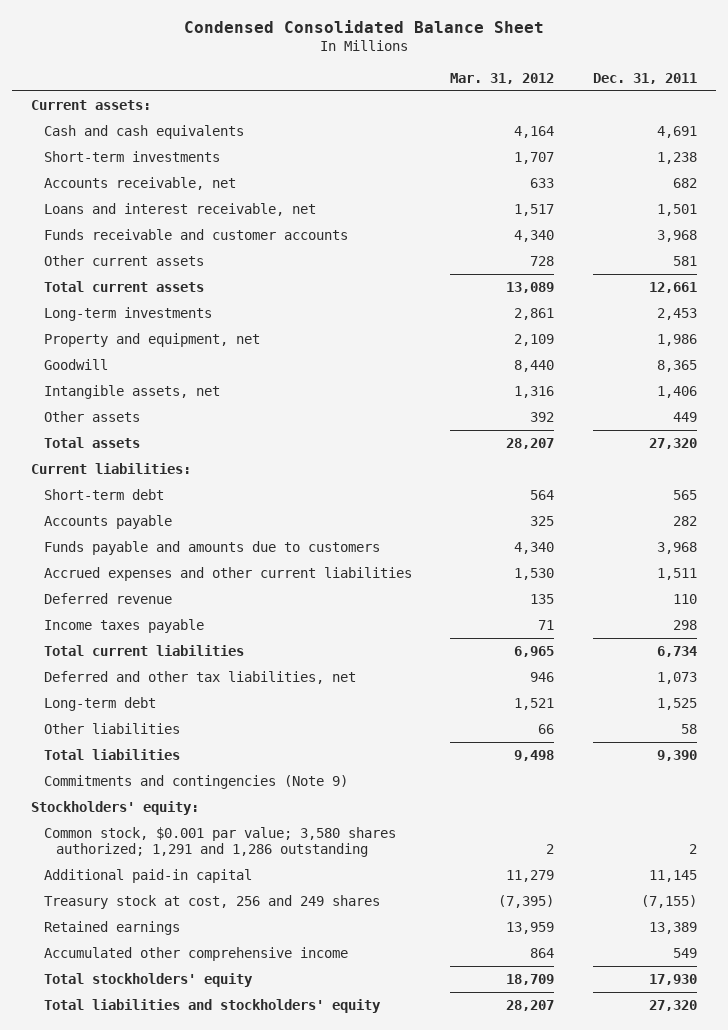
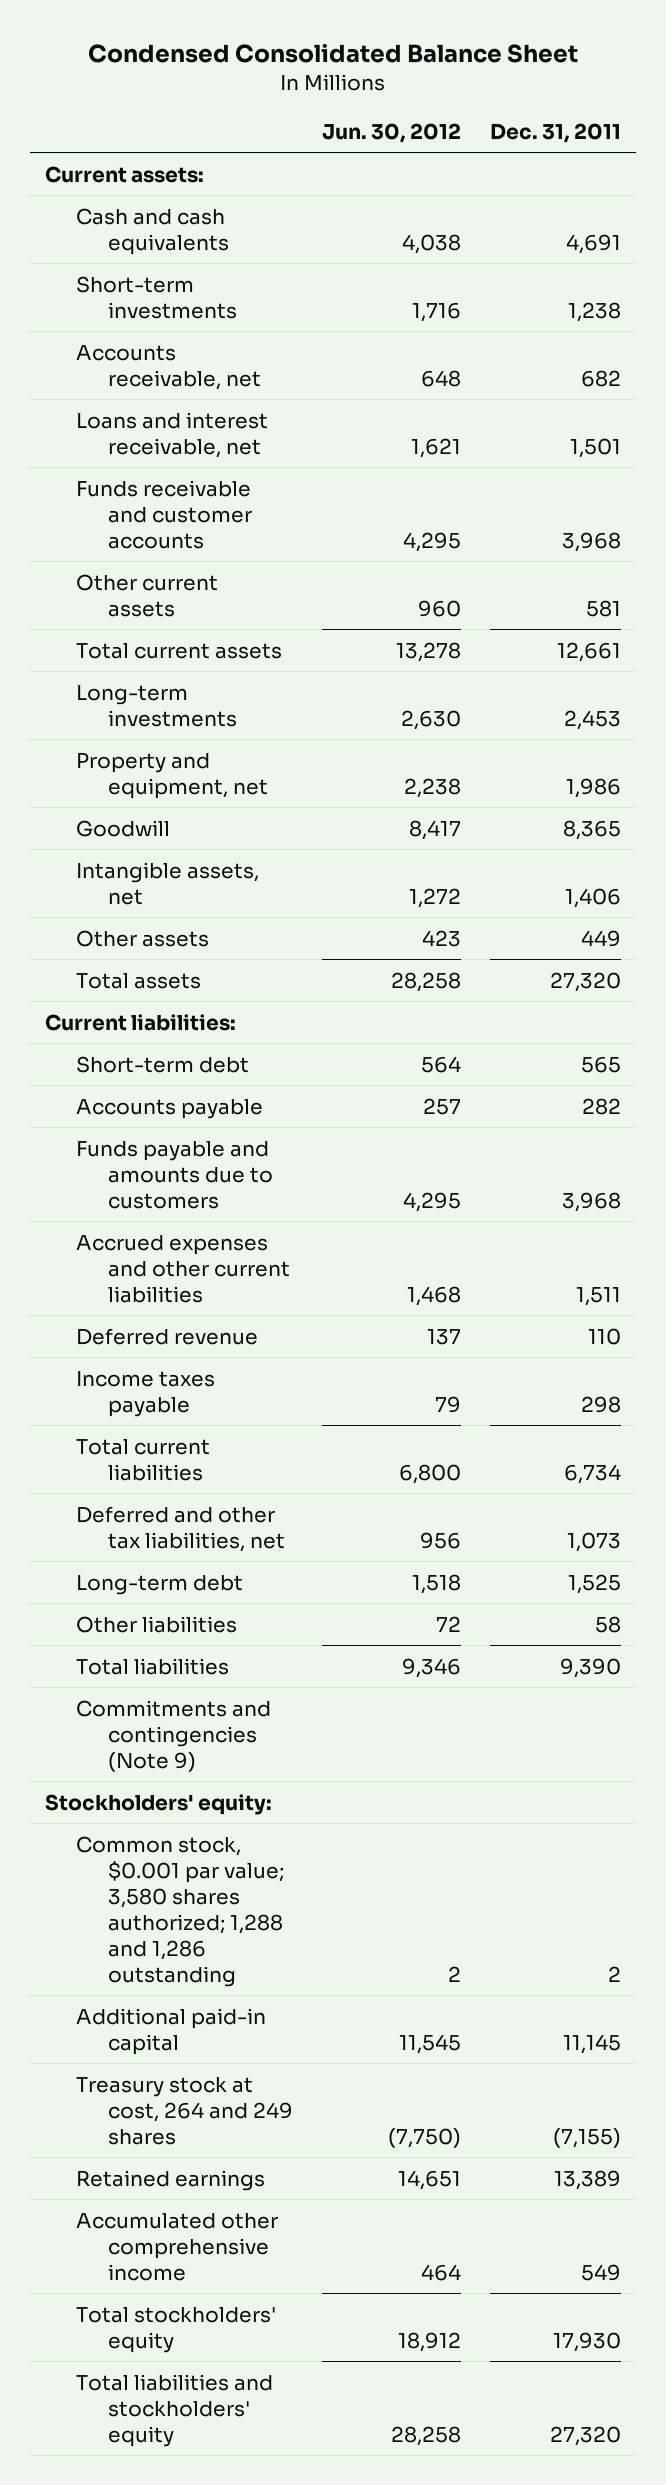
- | Mar. 31, 2012 | Dec. 31, 2011
+ | Jun. 30, 2012 | Dec. 31, 2011
- Common stock, $0.001 par value; 3,580 shares authorized; 1,291 and 1,286 outstanding | 2 | 2
+ Common stock, $0.001 par value; 3,580 shares authorized; 1,288 and 1,286 outstanding | 2 | 2
- Treasury stock at cost, 256 and 249 shares | (7,395) | (7,155)
+ Treasury stock at cost, 264 and 249 shares | (7,750) | (7,155)

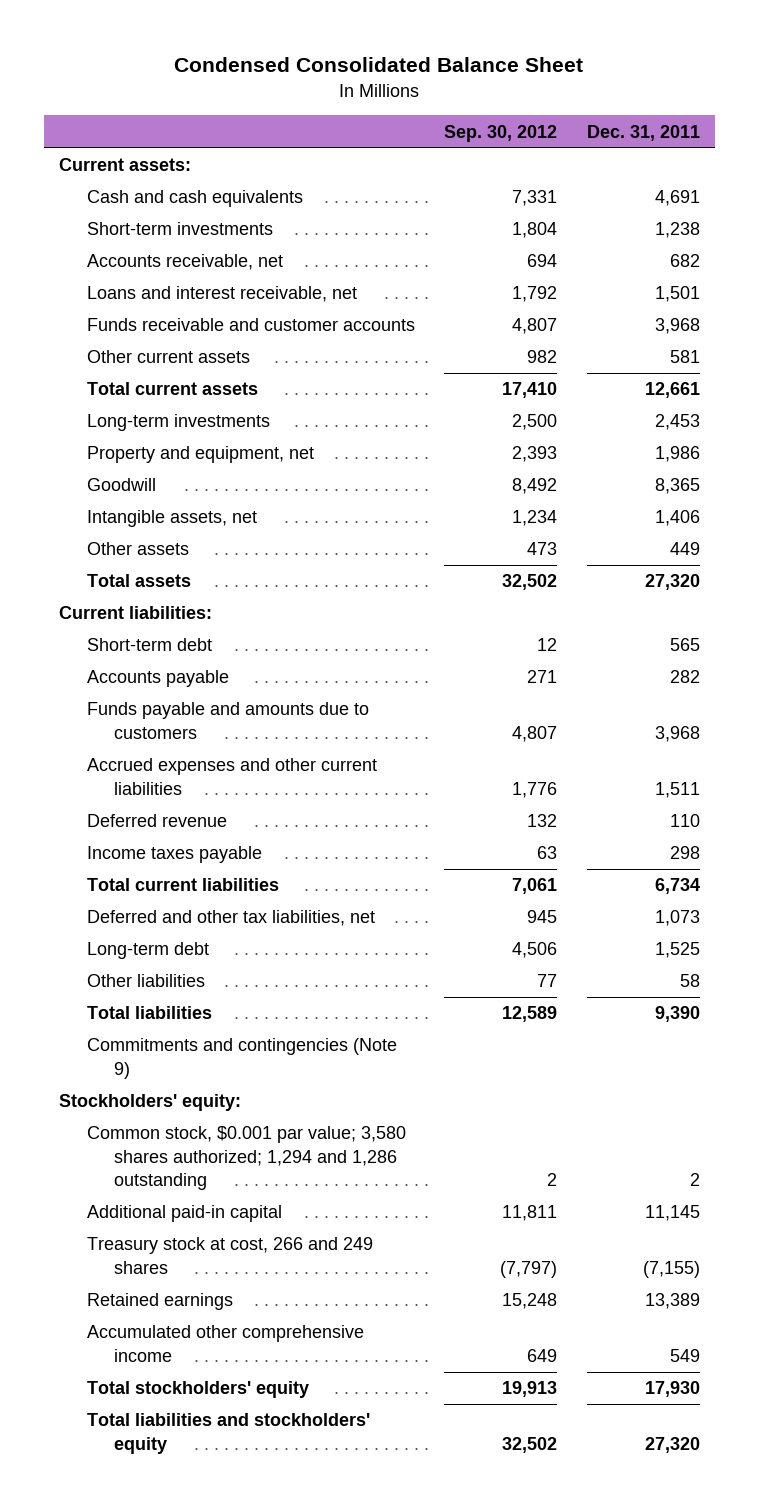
- | Jun. 30, 2012 | Dec. 31, 2011
+ | Sep. 30, 2012 | Dec. 31, 2011
- Common stock, $0.001 par value; 3,580 shares authorized; 1,288 and 1,286 outstanding | 2 | 2
+ Common stock, $0.001 par value; 3,580 shares authorized; 1,294 and 1,286 outstanding | 2 | 2
- Treasury stock at cost, 264 and 249 shares | (7,750) | (7,155)
+ Treasury stock at cost, 266 and 249 shares | (7,797) | (7,155)

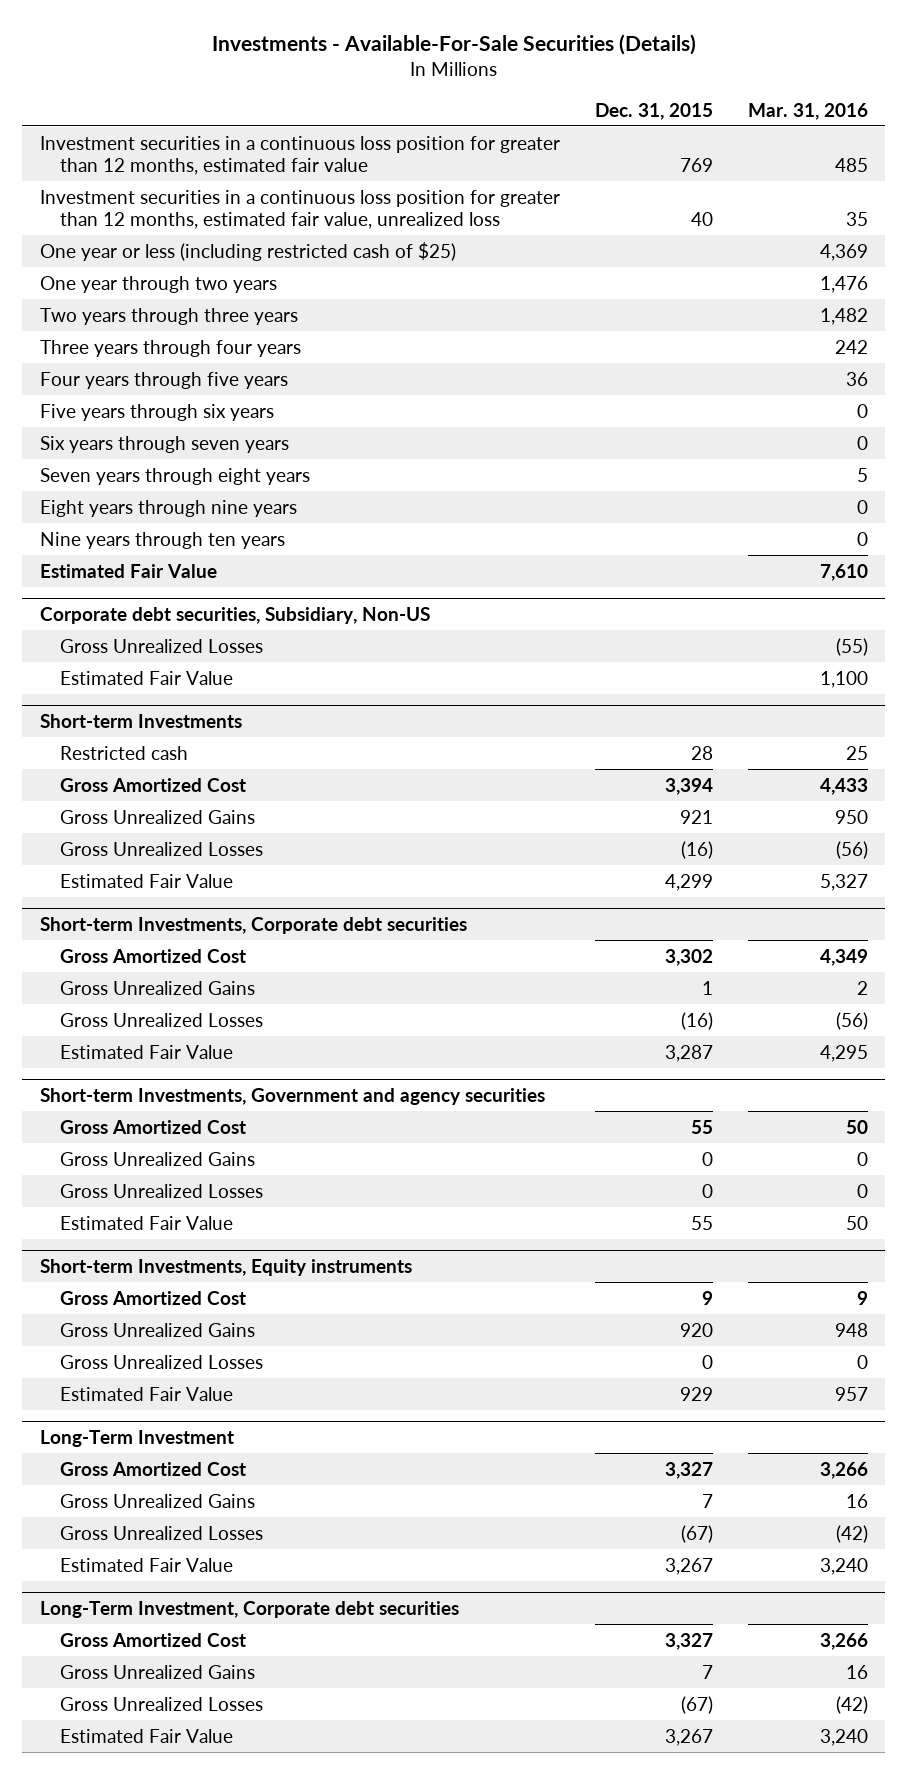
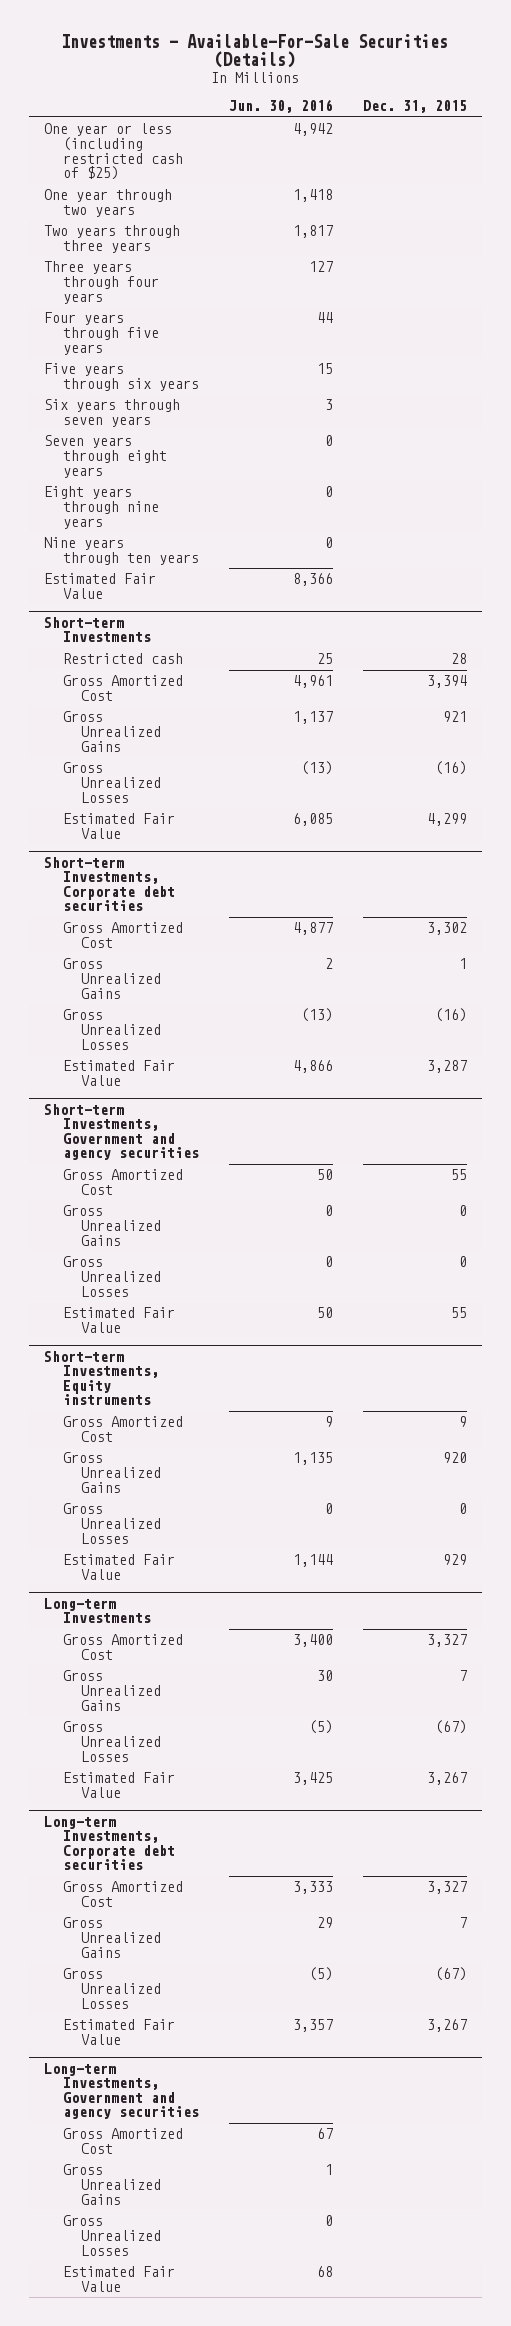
- | Dec. 31, 2015 | Mar. 31, 2016
+ | Jun. 30, 2016 | Dec. 31, 2015
- Investment securities in a continuous loss position for greater than 12 months, estimated fair value | 769 | 485
- Investment securities in a continuous loss position for greater than 12 months, estimated fair value, unrealized loss | 40 | 35
- Corporate debt securities, Subsidiary, Non-US
- Gross Unrealized Losses | | (55)
- Estimated Fair Value | | 1,100
- Long-Term Investment
+ Long-term Investments
- Long-Term Investment, Corporate debt securities
+ Long-term Investments, Corporate debt securities
+ Long-term Investments, Government and agency securities
+ Gross Amortized Cost | 67 |
+ Gross Unrealized Gains | 1 |
+ Gross Unrealized Losses | 0 |
+ Estimated Fair Value | 68 |

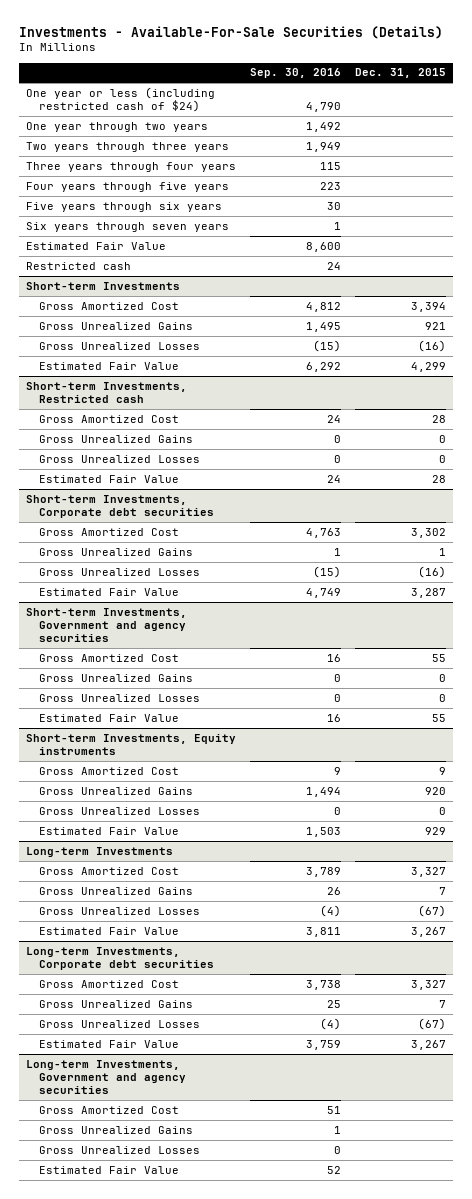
- | Jun. 30, 2016 | Dec. 31, 2015
+ | Sep. 30, 2016 | Dec. 31, 2015
- One year or less (including restricted cash of $25) | 4,942 |
+ One year or less (including restricted cash of $24) | 4,790 |
- Seven years through eight years | 0 |
- Eight years through nine years | 0 |
- Nine years through ten years | 0 |
+ Restricted cash | 24 |
@ Short-term Investments
- Restricted cash | 25 | 28
+ Short-term Investments, Restricted cash
+ Gross Amortized Cost | 24 | 28
+ Gross Unrealized Gains | 0 | 0
+ Gross Unrealized Losses | 0 | 0
+ Estimated Fair Value | 24 | 28

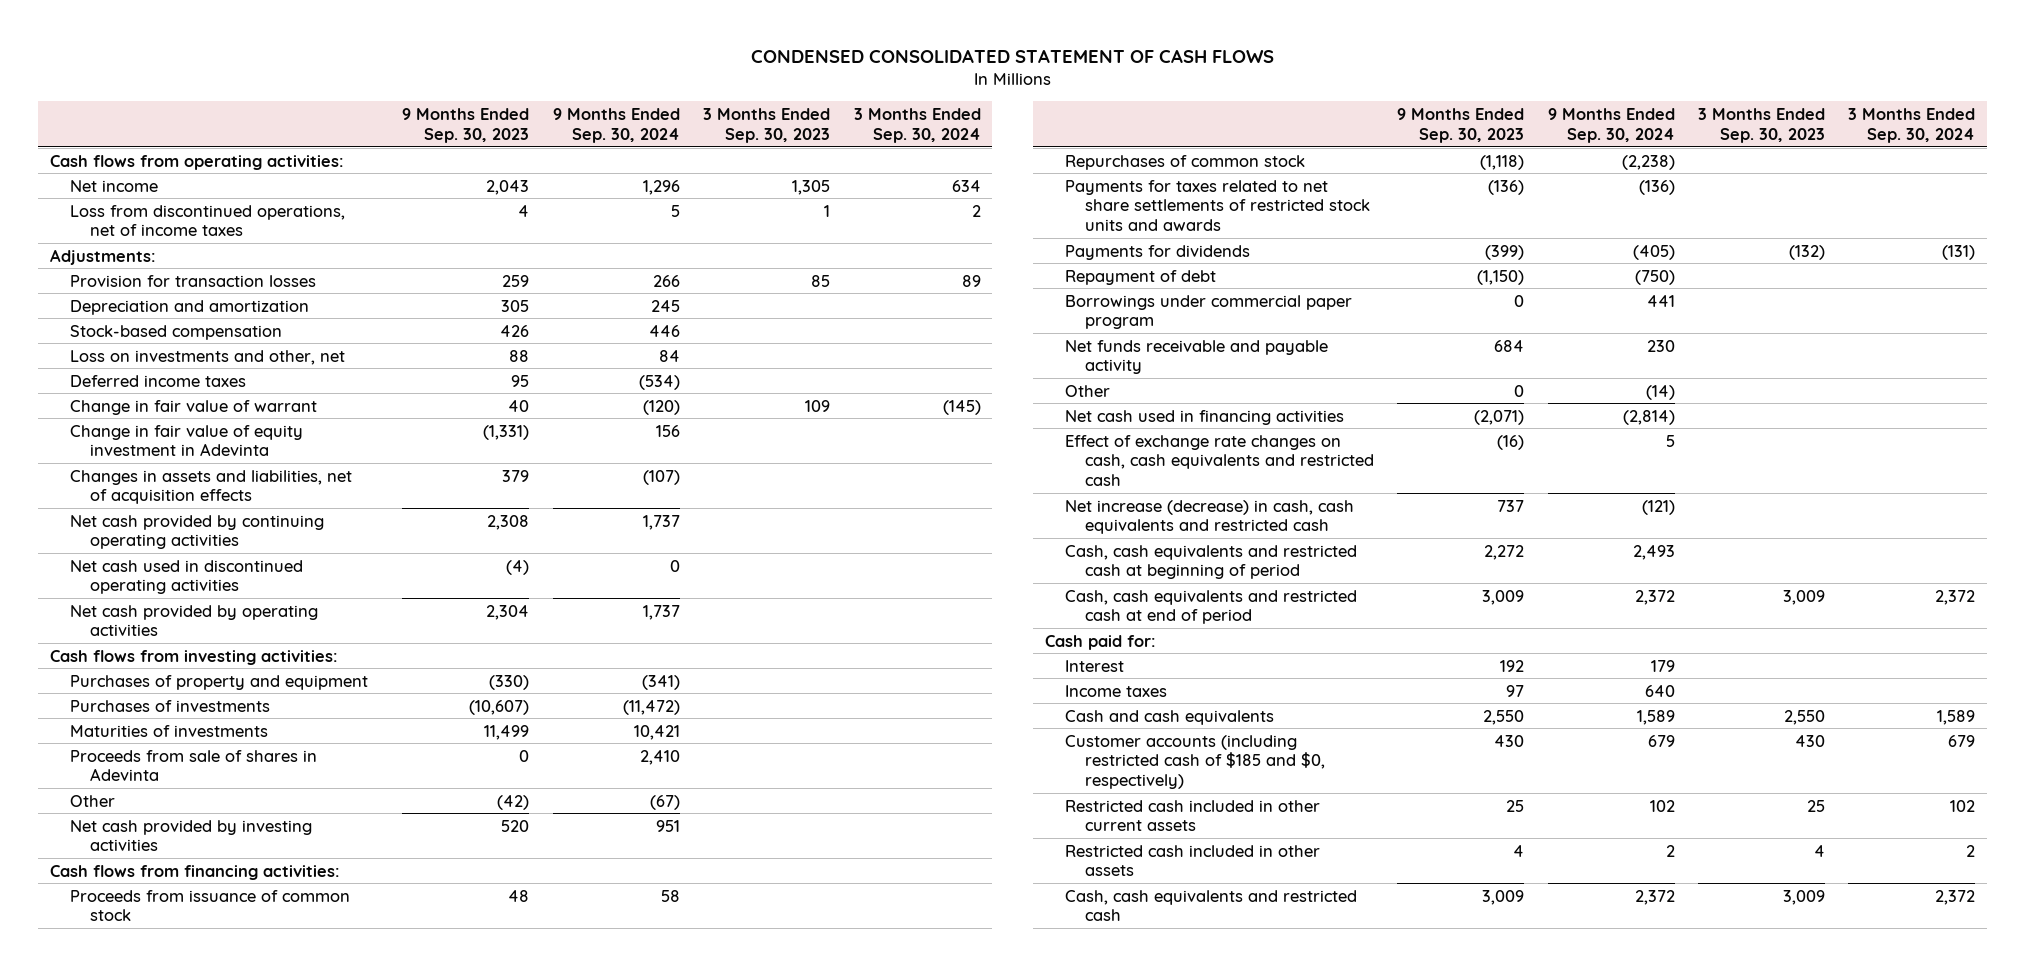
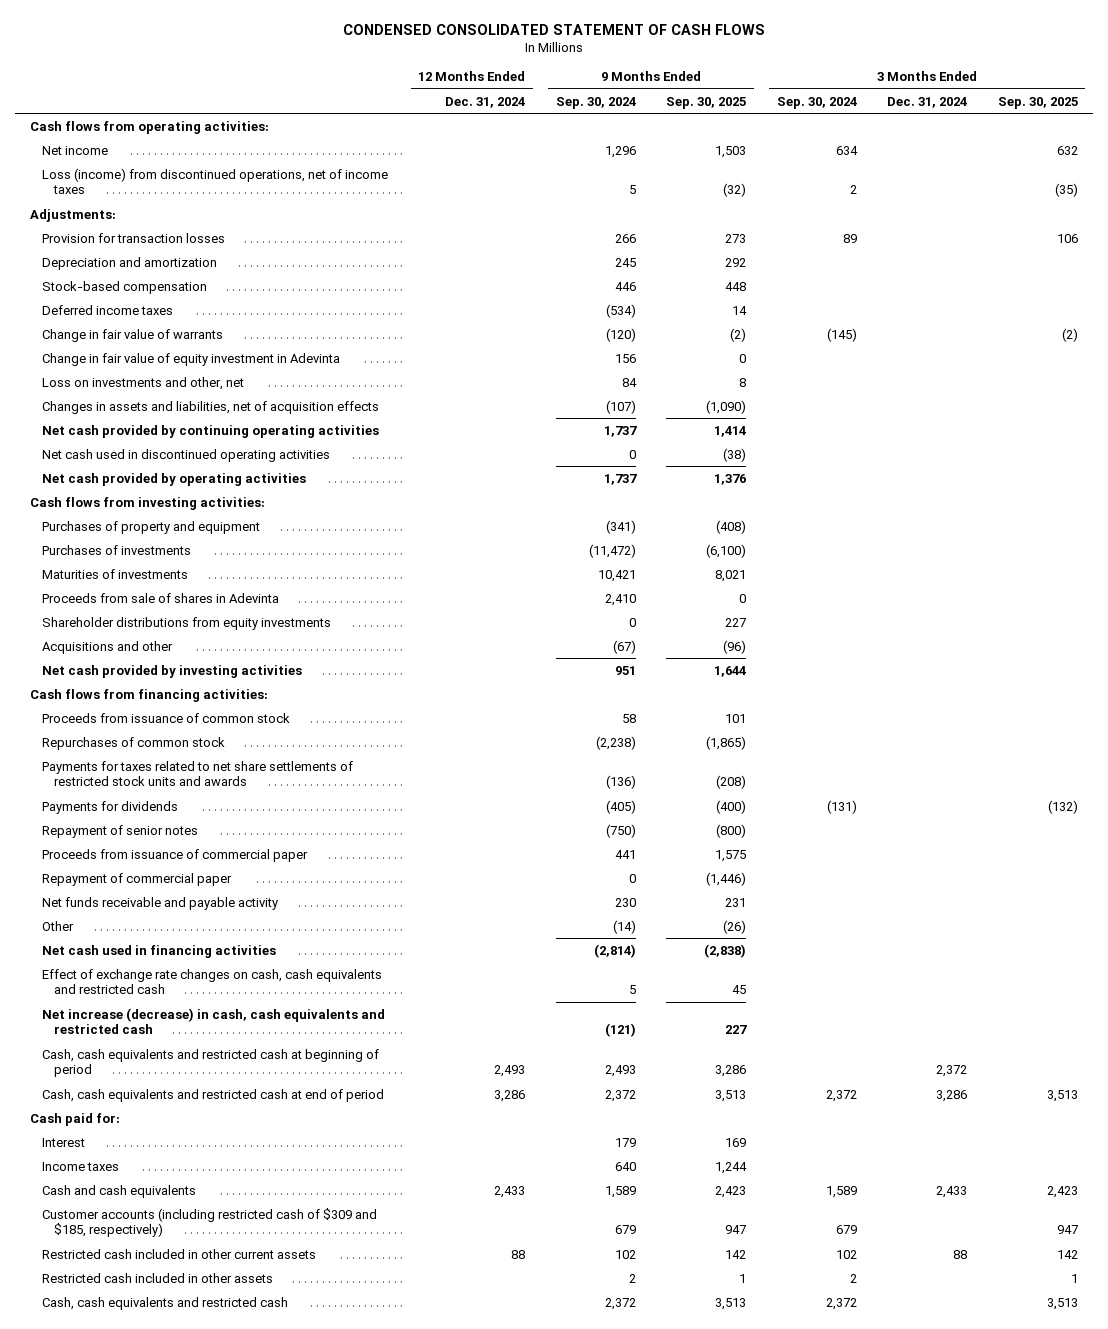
- | 9 Months Ended Sep. 30, 2023 | 9 Months Ended Sep. 30, 2024 | 3 Months Ended Sep. 30, 2023 | 3 Months Ended Sep. 30, 2024
+ | 12 Months Ended Dec. 31, 2024 | 9 Months Ended Sep. 30, 2024 | 9 Months Ended Sep. 30, 2025 | 3 Months Ended Sep. 30, 2024 | 3 Months Ended Dec. 31, 2024 | 3 Months Ended Sep. 30, 2025
- Loss from discontinued operations, net of income taxes | 4 | 5 | 1 | 2
+ Loss (income) from discontinued operations, net of income taxes | | 5 | (32) | 2 | | (35)
- Change in fair value of warrant | 40 | (120) | 109 | (145)
+ Change in fair value of warrants | | (120) | (2) | (145) | | (2)
moved down: Loss on investments and other, net | | 84 | 8 | | |
- Other | (42) | (67) | |
+ Shareholder distributions from equity investments | | 0 | 227 | | |
+ Acquisitions and other | | (67) | (96) | | |
- Repayment of debt | (1,150) | (750) | |
- Borrowings under commercial paper program | 0 | 441 | |
+ Repayment of senior notes | | (750) | (800) | | |
+ Proceeds from issuance of commercial paper | | 441 | 1,575 | | |
+ Repayment of commercial paper | | 0 | (1,446) | | |
- Customer accounts (including restricted cash of $185 and $0, respectively) | 430 | 679 | 430 | 679
+ Customer accounts (including restricted cash of $309 and $185, respectively) | | 679 | 947 | 679 | | 947

